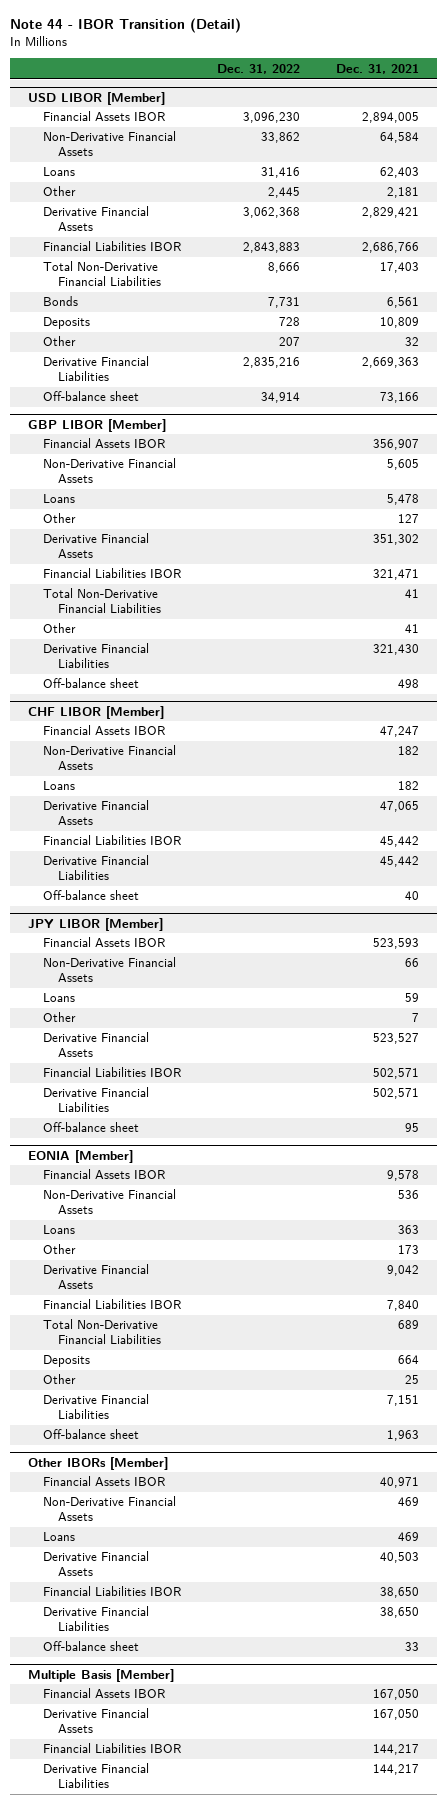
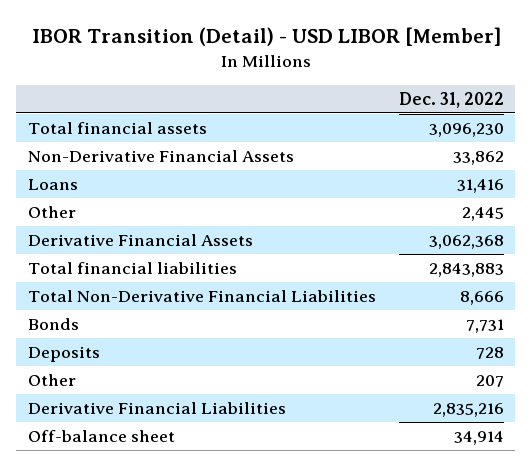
- Note 44 - IBOR Transition (Detail)
+ IBOR Transition (Detail) - USD LIBOR [Member]
- | Dec. 31, 2022 | Dec. 31, 2021
+ | Dec. 31, 2022
- USD LIBOR [Member]
- Financial Assets IBOR | 3,096,230 | 2,894,005
+ Total financial assets | 3,096,230
- Financial Liabilities IBOR | 2,843,883 | 2,686,766
+ Total financial liabilities | 2,843,883
- GBP LIBOR [Member]
- Financial Assets IBOR | | 356,907
- Non-Derivative Financial Assets | | 5,605
- Loans | | 5,478
- Other | | 127
- Derivative Financial Assets | | 351,302
- Financial Liabilities IBOR | | 321,471
- Total Non-Derivative Financial Liabilities | | 41
- Other | | 41
- Derivative Financial Liabilities | | 321,430
- Off-balance sheet | | 498
- CHF LIBOR [Member]
- Financial Assets IBOR | | 47,247
- Non-Derivative Financial Assets | | 182
- Loans | | 182
- Derivative Financial Assets | | 47,065
- Financial Liabilities IBOR | | 45,442
- Derivative Financial Liabilities | | 45,442
- Off-balance sheet | | 40
- JPY LIBOR [Member]
- Financial Assets IBOR | | 523,593
- Non-Derivative Financial Assets | | 66
- Loans | | 59
- Other | | 7
- Derivative Financial Assets | | 523,527
- Financial Liabilities IBOR | | 502,571
- Derivative Financial Liabilities | | 502,571
- Off-balance sheet | | 95
- EONIA [Member]
- Financial Assets IBOR | | 9,578
- Non-Derivative Financial Assets | | 536
- Loans | | 363
- Other | | 173
- Derivative Financial Assets | | 9,042
- Financial Liabilities IBOR | | 7,840
- Total Non-Derivative Financial Liabilities | | 689
- Deposits | | 664
- Other | | 25
- Derivative Financial Liabilities | | 7,151
- Off-balance sheet | | 1,963
- Other IBORs [Member]
- Financial Assets IBOR | | 40,971
- Non-Derivative Financial Assets | | 469
- Loans | | 469
- Derivative Financial Assets | | 40,503
- Financial Liabilities IBOR | | 38,650
- Derivative Financial Liabilities | | 38,650
- Off-balance sheet | | 33
- Multiple Basis [Member]
- Financial Assets IBOR | | 167,050
- Derivative Financial Assets | | 167,050
- Financial Liabilities IBOR | | 144,217
- Derivative Financial Liabilities | | 144,217

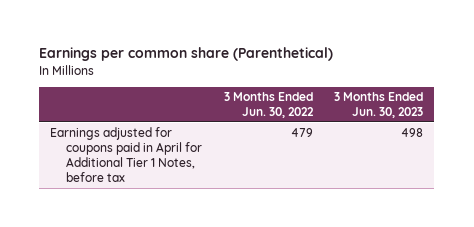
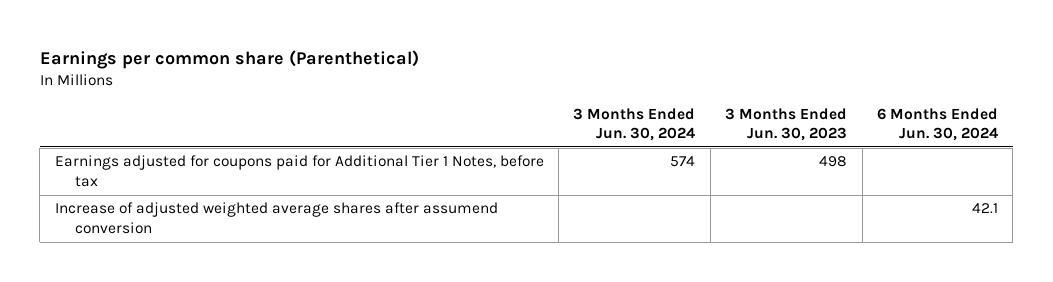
- | 3 Months Ended Jun. 30, 2022 | 3 Months Ended Jun. 30, 2023
+ | 3 Months Ended Jun. 30, 2024 | 3 Months Ended Jun. 30, 2023 | 6 Months Ended Jun. 30, 2024
- Earnings adjusted for coupons paid in April for Additional Tier 1 Notes, before tax | 479 | 498
+ Earnings adjusted for coupons paid for Additional Tier 1 Notes, before tax | 574 | 498 |
+ Increase of adjusted weighted average shares after assumend conversion | | | 42.1

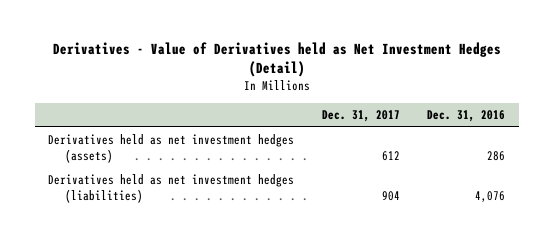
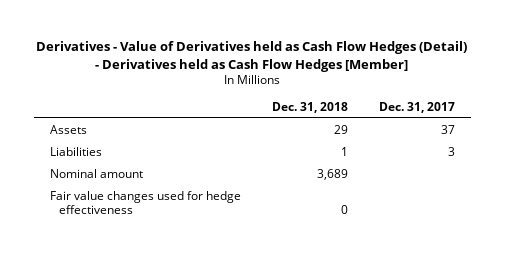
- Derivatives - Value of Derivatives held as Net Investment Hedges (Detail)
+ Derivatives - Value of Derivatives held as Cash Flow Hedges (Detail) - Derivatives held as Cash Flow Hedges [Member]
- | Dec. 31, 2017 | Dec. 31, 2016
+ | Dec. 31, 2018 | Dec. 31, 2017
- Derivatives held as net investment hedges (assets) | 612 | 286
- Derivatives held as net investment hedges (liabilities) | 904 | 4,076
+ Assets | 29 | 37
+ Liabilities | 1 | 3
+ Nominal amount | 3,689 |
+ Fair value changes used for hedge effectiveness | 0 |

